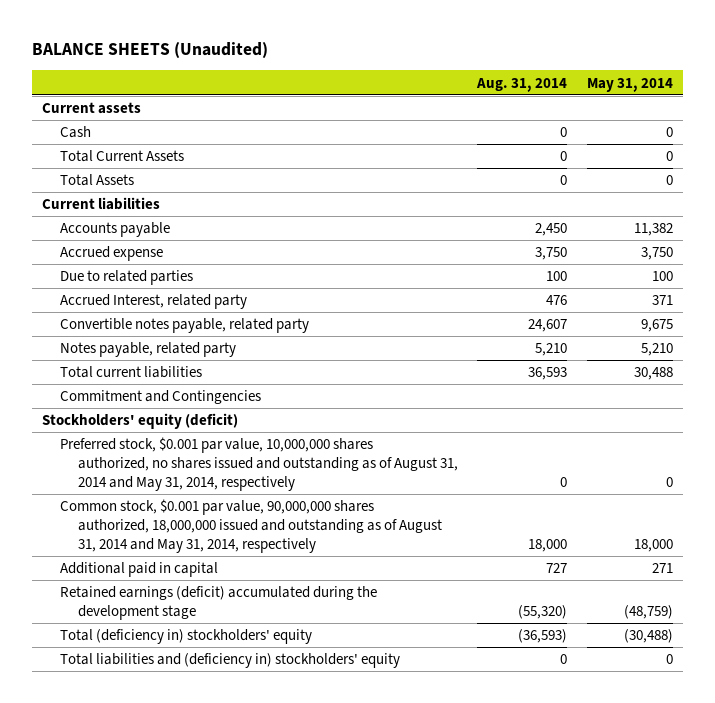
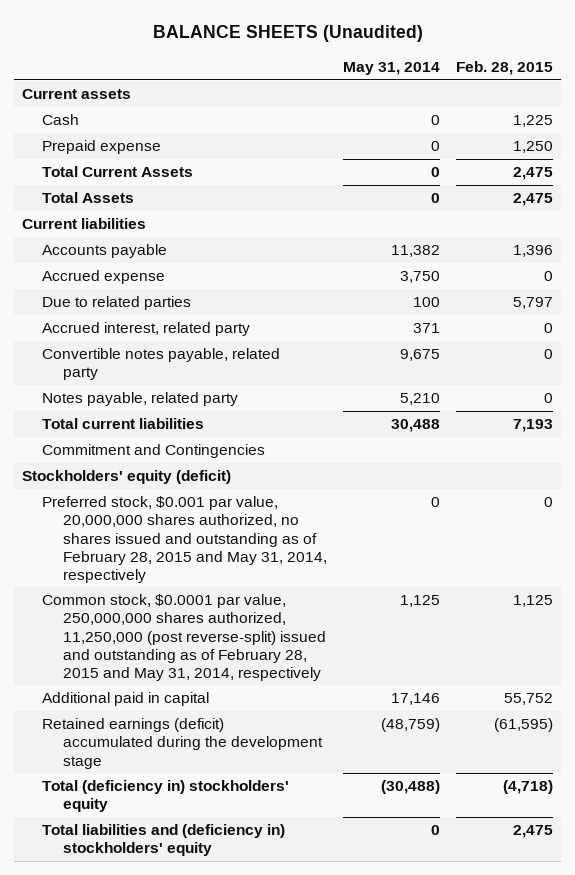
- | Aug. 31, 2014 | May 31, 2014
+ | May 31, 2014 | Feb. 28, 2015
+ Prepaid expense | 0 | 1,250
- Accrued Interest, related party | 476 | 371
+ Accrued interest, related party | 371 | 0
- Preferred stock, $0.001 par value, 10,000,000 shares authorized, no shares issued and outstanding as of August 31, 2014 and May 31, 2014, respectively | 0 | 0
- Common stock, $0.001 par value, 90,000,000 shares authorized, 18,000,000 issued and outstanding as of August 31, 2014 and May 31, 2014, respectively | 18,000 | 18,000
- Additional paid in capital | 727 | 271
+ Preferred stock, $0.001 par value, 20,000,000 shares authorized, no shares issued and outstanding as of February 28, 2015 and May 31, 2014, respectively | 0 | 0
+ Common stock, $0.0001 par value, 250,000,000 shares authorized, 11,250,000 (post reverse-split) issued and outstanding as of February 28, 2015 and May 31, 2014, respectively | 1,125 | 1,125
+ Additional paid in capital | 17,146 | 55,752

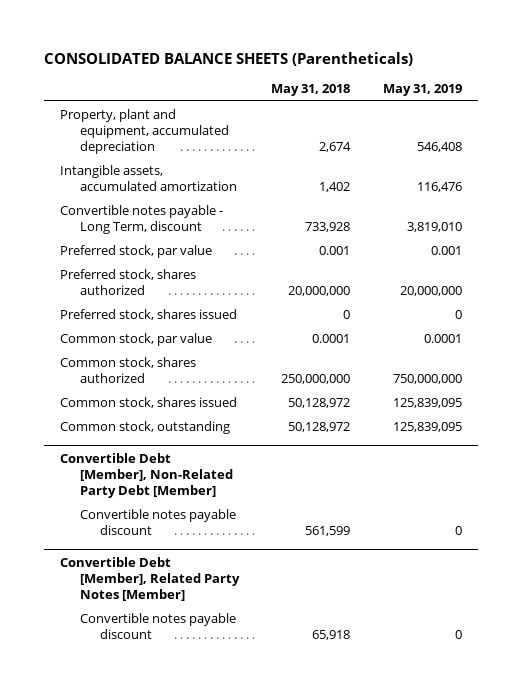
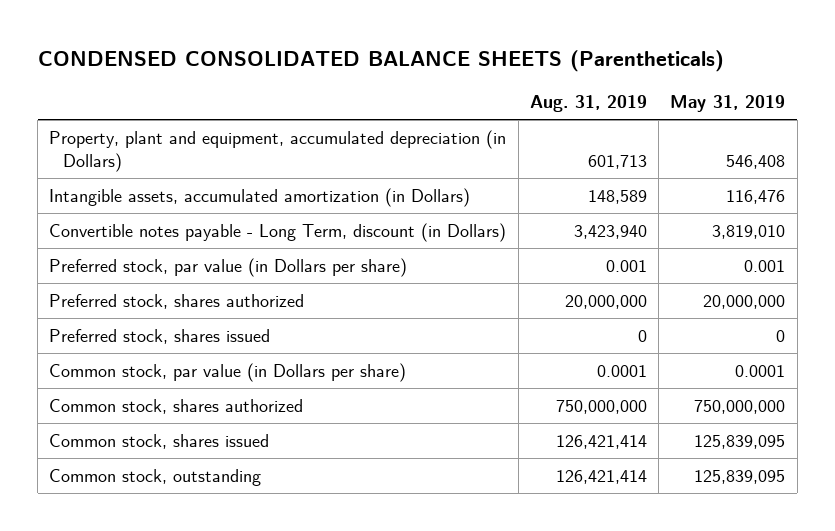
- CONSOLIDATED BALANCE SHEETS (Parentheticals)
+ CONDENSED CONSOLIDATED BALANCE SHEETS (Parentheticals)
- | May 31, 2018 | May 31, 2019
+ | Aug. 31, 2019 | May 31, 2019
- Property, plant and equipment, accumulated depreciation | 2,674 | 546,408
- Intangible assets, accumulated amortization | 1,402 | 116,476
- Convertible notes payable - Long Term, discount | 733,928 | 3,819,010
- Preferred stock, par value | 0.001 | 0.001
+ Property, plant and equipment, accumulated depreciation (in Dollars) | 601,713 | 546,408
+ Intangible assets, accumulated amortization (in Dollars) | 148,589 | 116,476
+ Convertible notes payable - Long Term, discount (in Dollars) | 3,423,940 | 3,819,010
+ Preferred stock, par value (in Dollars per share) | 0.001 | 0.001
- Common stock, par value | 0.0001 | 0.0001
+ Common stock, par value (in Dollars per share) | 0.0001 | 0.0001
- Convertible Debt [Member], Non-Related Party Debt [Member]
- Convertible notes payable discount | 561,599 | 0
- Convertible Debt [Member], Related Party Notes [Member]
- Convertible notes payable discount | 65,918 | 0

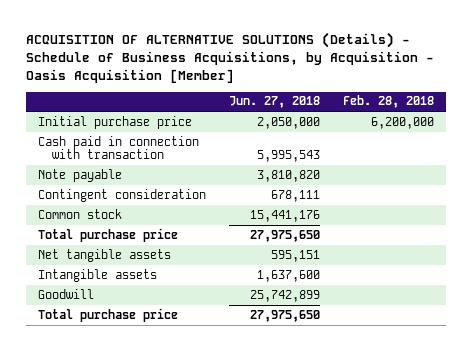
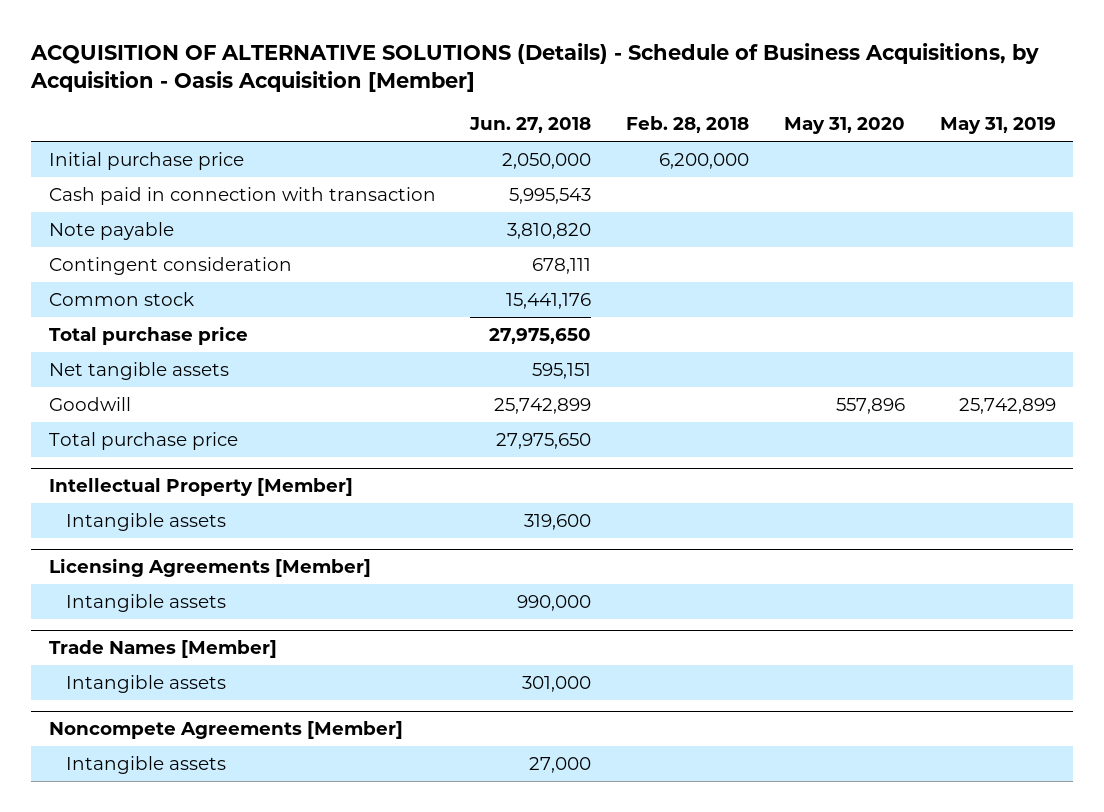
- | Jun. 27, 2018 | Feb. 28, 2018
+ | Jun. 27, 2018 | Feb. 28, 2018 | May 31, 2020 | May 31, 2019
- Intangible assets | 1,637,600 |
+ Intellectual Property [Member]
+ Intangible assets | 319,600 | | |
+ Licensing Agreements [Member]
+ Intangible assets | 990,000 | | |
+ Trade Names [Member]
+ Intangible assets | 301,000 | | |
+ Noncompete Agreements [Member]
+ Intangible assets | 27,000 | | |

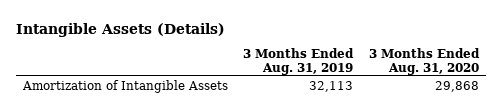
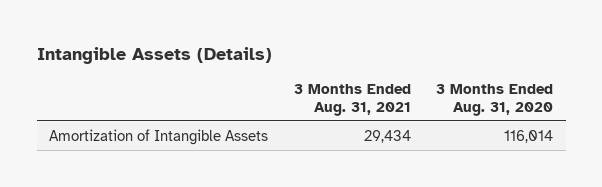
- | 3 Months Ended Aug. 31, 2019 | 3 Months Ended Aug. 31, 2020
+ | 3 Months Ended Aug. 31, 2021 | 3 Months Ended Aug. 31, 2020
- Amortization of Intangible Assets | 32,113 | 29,868
+ Amortization of Intangible Assets | 29,434 | 116,014

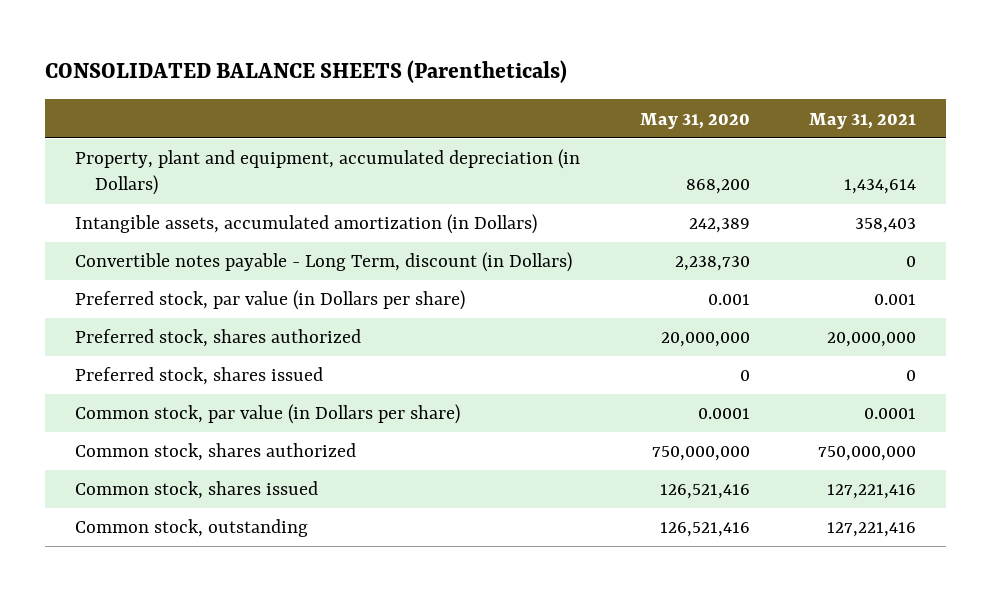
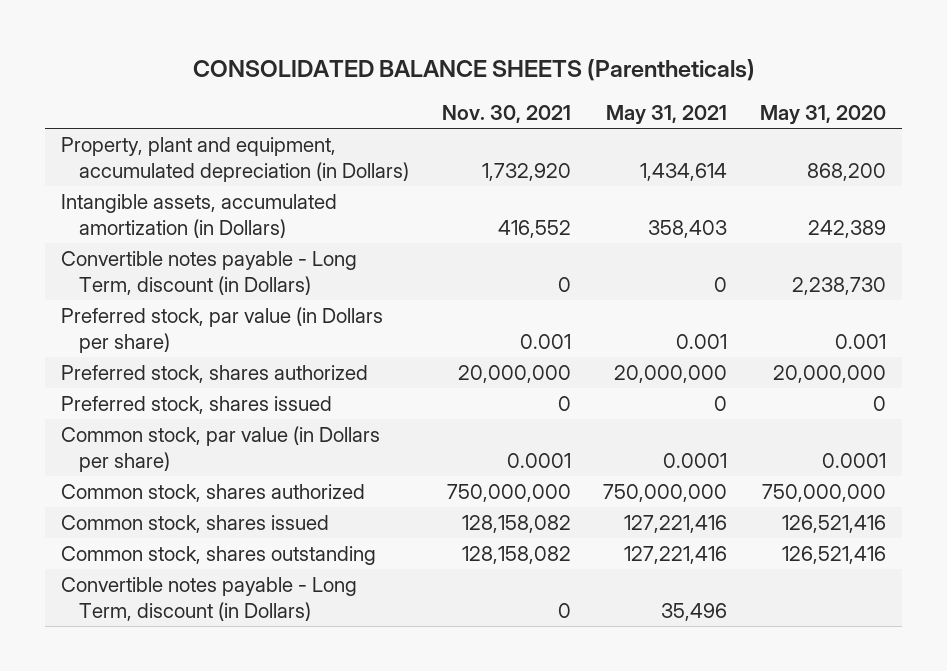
- | May 31, 2020 | May 31, 2021
+ | Nov. 30, 2021 | May 31, 2021 | May 31, 2020
- Common stock, outstanding | 126,521,416 | 127,221,416
+ Common stock, shares outstanding | 128,158,082 | 127,221,416 | 126,521,416
+ Convertible notes payable - Long Term, discount (in Dollars) | 0 | 35,496 |

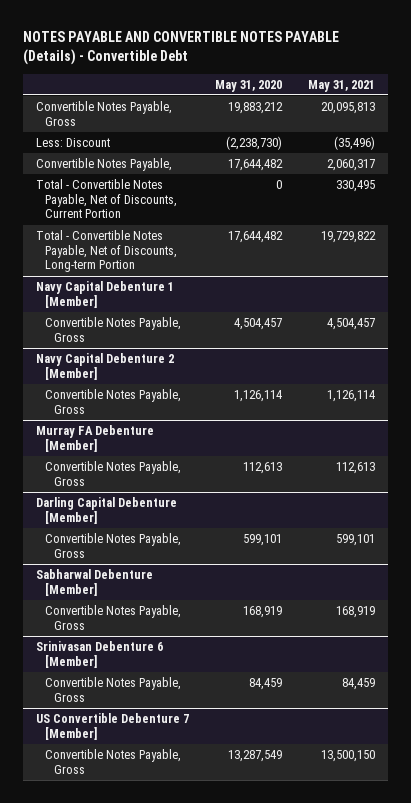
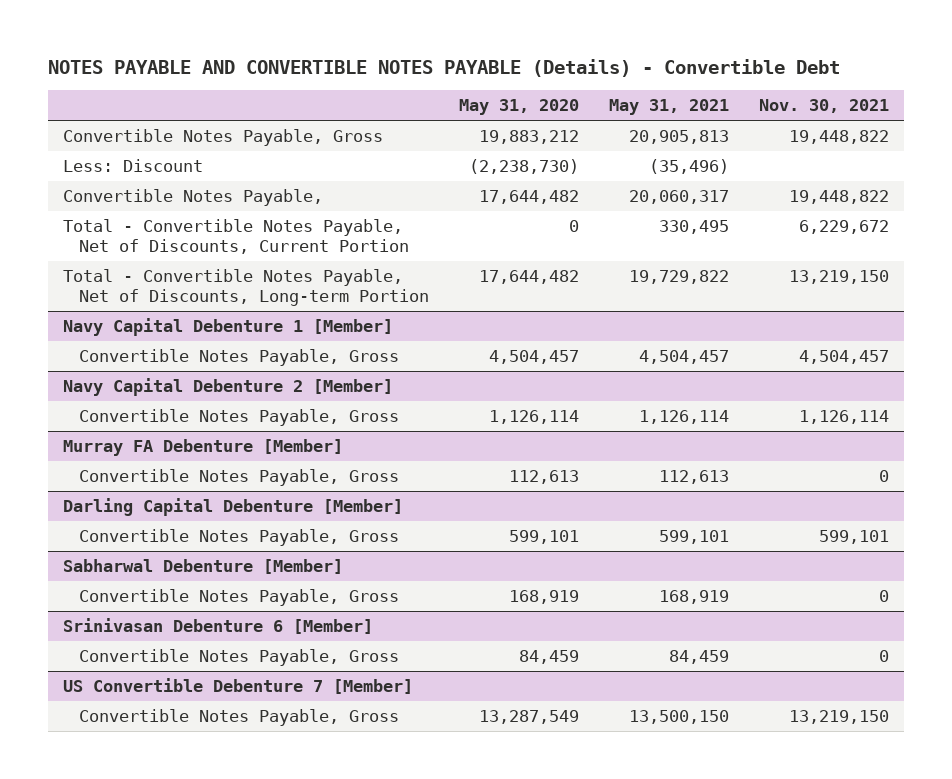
- | May 31, 2020 | May 31, 2021
+ | May 31, 2020 | May 31, 2021 | Nov. 30, 2021
- Convertible Notes Payable, Gross | 19,883,212 | 20,095,813
+ Convertible Notes Payable, Gross | 19,883,212 | 20,905,813 | 19,448,822
- Convertible Notes Payable, | 17,644,482 | 2,060,317
+ Convertible Notes Payable, | 17,644,482 | 20,060,317 | 19,448,822

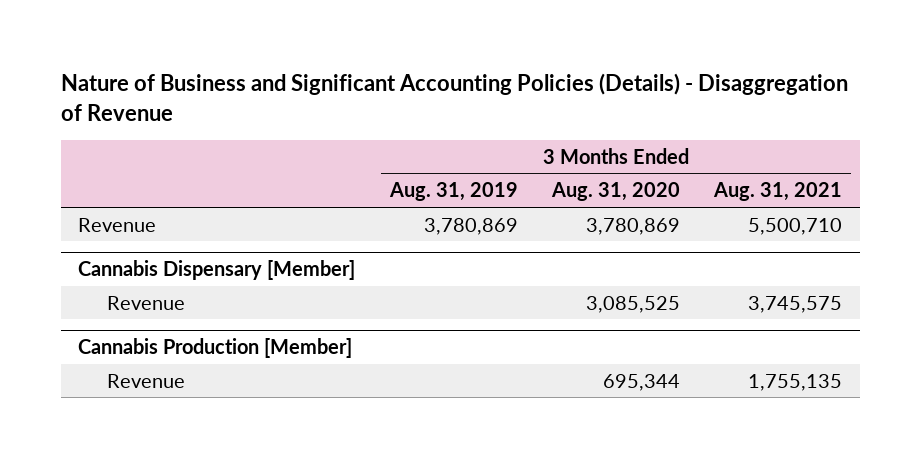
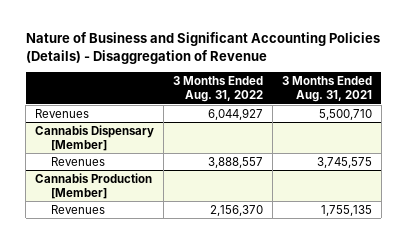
- | 3 Months Ended Aug. 31, 2019 | 3 Months Ended Aug. 31, 2020 | 3 Months Ended Aug. 31, 2021
+ | 3 Months Ended Aug. 31, 2022 | 3 Months Ended Aug. 31, 2021
- Revenue | 3,780,869 | 3,780,869 | 5,500,710
+ Revenues | 6,044,927 | 5,500,710
@ Cannabis Dispensary [Member]
- Revenue | | 3,085,525 | 3,745,575
+ Revenues | 3,888,557 | 3,745,575
@ Cannabis Production [Member]
- Revenue | | 695,344 | 1,755,135
+ Revenues | 2,156,370 | 1,755,135

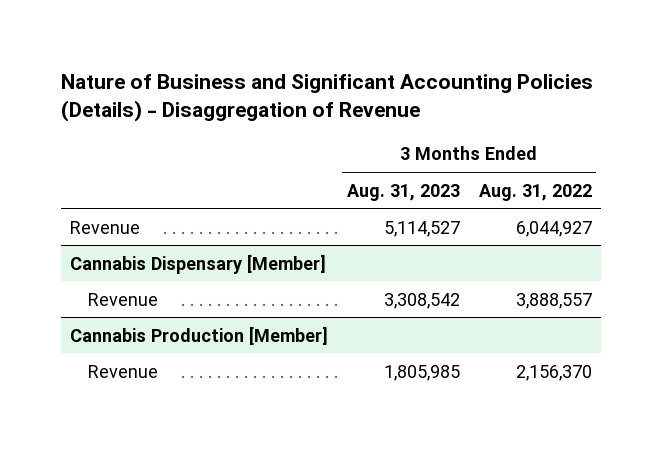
- | 3 Months Ended Aug. 31, 2022 | 3 Months Ended Aug. 31, 2021
+ | 3 Months Ended Aug. 31, 2023 | 3 Months Ended Aug. 31, 2022
- Revenues | 6,044,927 | 5,500,710
+ Revenue | 5,114,527 | 6,044,927
@ Cannabis Dispensary [Member]
- Revenues | 3,888,557 | 3,745,575
+ Revenue | 3,308,542 | 3,888,557
@ Cannabis Production [Member]
- Revenues | 2,156,370 | 1,755,135
+ Revenue | 1,805,985 | 2,156,370

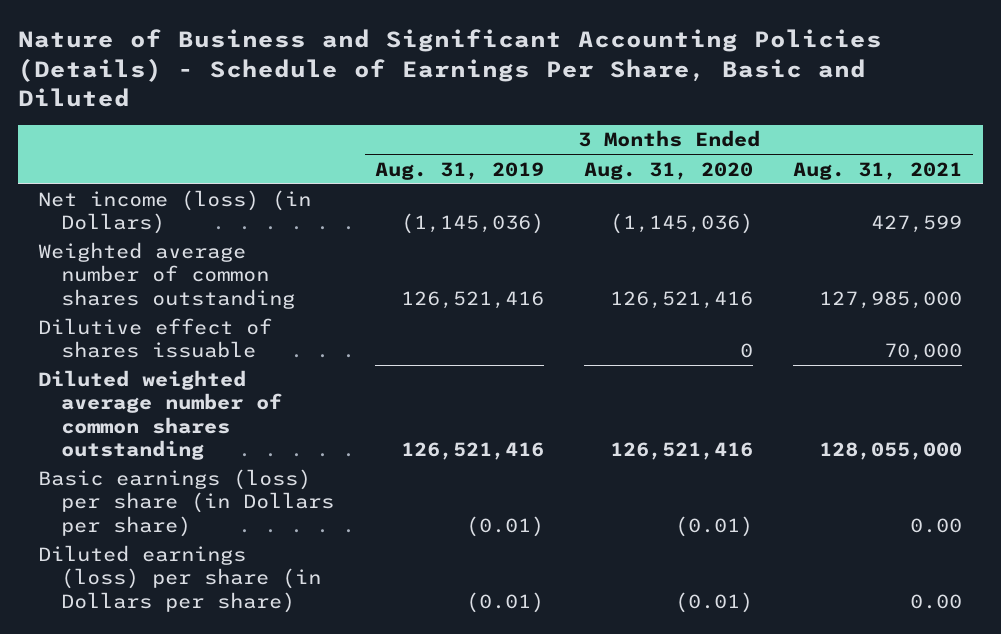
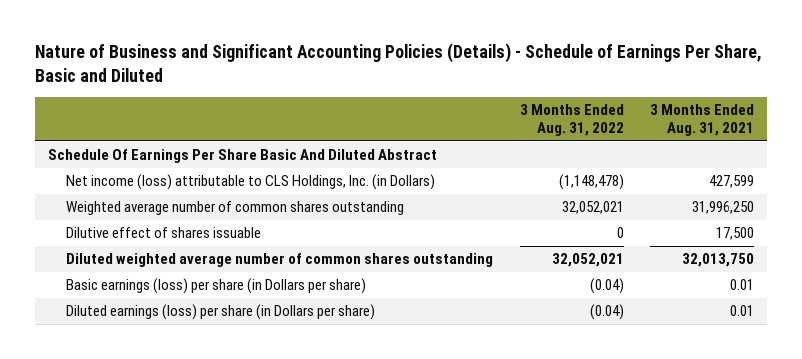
- | 3 Months Ended Aug. 31, 2019 | 3 Months Ended Aug. 31, 2020 | 3 Months Ended Aug. 31, 2021
+ | 3 Months Ended Aug. 31, 2022 | 3 Months Ended Aug. 31, 2021
- Net income (loss) (in Dollars) | (1,145,036) | (1,145,036) | 427,599
- Weighted average number of common shares outstanding | 126,521,416 | 126,521,416 | 127,985,000
- Dilutive effect of shares issuable | | 0 | 70,000
- Diluted weighted average number of common shares outstanding | 126,521,416 | 126,521,416 | 128,055,000
- Basic earnings (loss) per share (in Dollars per share) | (0.01) | (0.01) | 0.00
- Diluted earnings (loss) per share (in Dollars per share) | (0.01) | (0.01) | 0.00
+ Schedule Of Earnings Per Share Basic And Diluted Abstract
+ Net income (loss) attributable to CLS Holdings, Inc. (in Dollars) | (1,148,478) | 427,599
+ Weighted average number of common shares outstanding | 32,052,021 | 31,996,250
+ Dilutive effect of shares issuable | 0 | 17,500
+ Diluted weighted average number of common shares outstanding | 32,052,021 | 32,013,750
+ Basic earnings (loss) per share (in Dollars per share) | (0.04) | 0.01
+ Diluted earnings (loss) per share (in Dollars per share) | (0.04) | 0.01

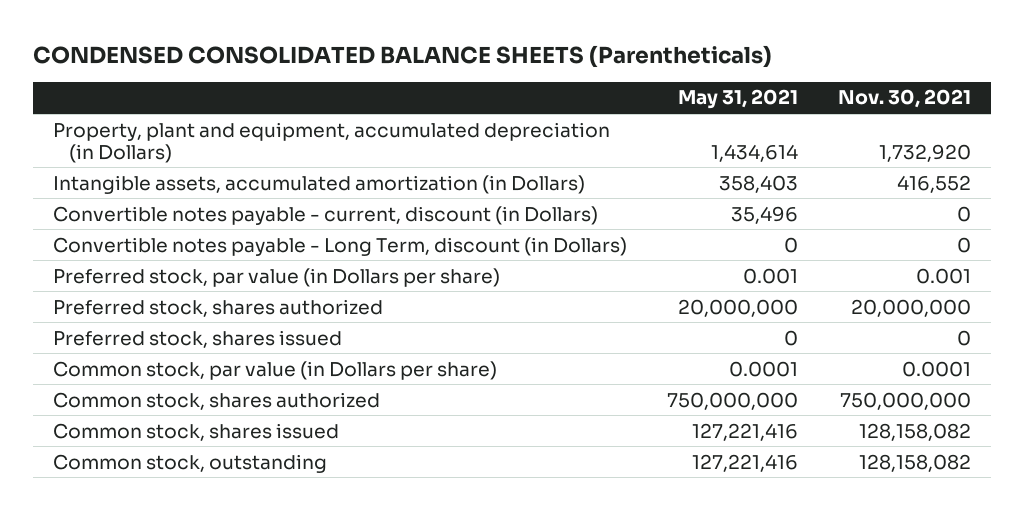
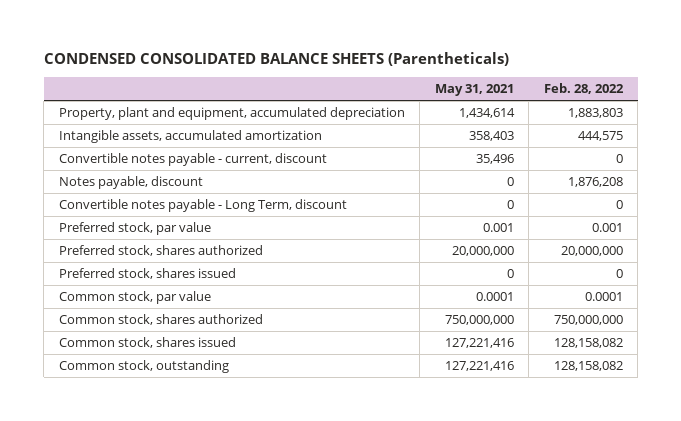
- | May 31, 2021 | Nov. 30, 2021
+ | May 31, 2021 | Feb. 28, 2022
- Property, plant and equipment, accumulated depreciation (in Dollars) | 1,434,614 | 1,732,920
- Intangible assets, accumulated amortization (in Dollars) | 358,403 | 416,552
- Convertible notes payable - current, discount (in Dollars) | 35,496 | 0
- Convertible notes payable - Long Term, discount (in Dollars) | 0 | 0
- Preferred stock, par value (in Dollars per share) | 0.001 | 0.001
+ Property, plant and equipment, accumulated depreciation | 1,434,614 | 1,883,803
+ Intangible assets, accumulated amortization | 358,403 | 444,575
+ Convertible notes payable - current, discount | 35,496 | 0
+ Notes payable, discount | 0 | 1,876,208
+ Convertible notes payable - Long Term, discount | 0 | 0
+ Preferred stock, par value | 0.001 | 0.001
- Common stock, par value (in Dollars per share) | 0.0001 | 0.0001
+ Common stock, par value | 0.0001 | 0.0001

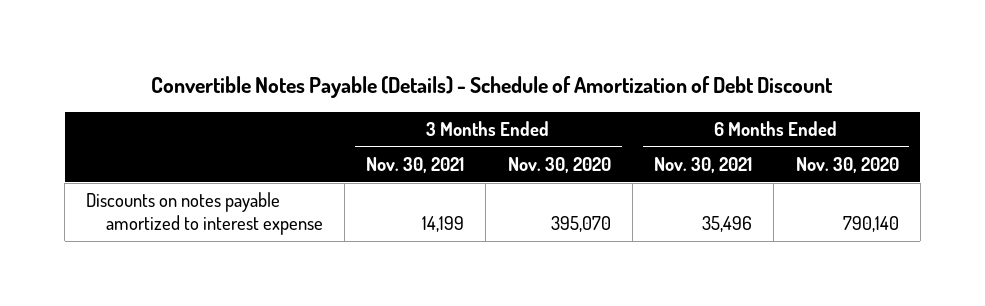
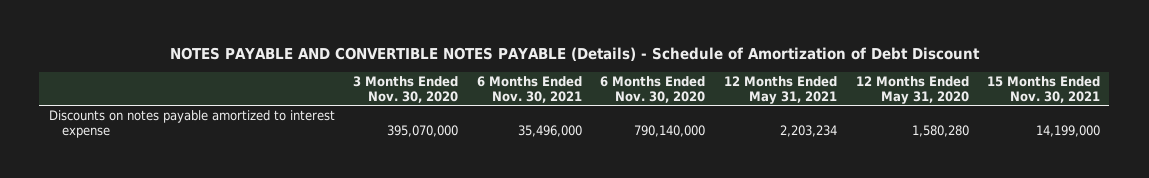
- Convertible Notes Payable (Details) - Schedule of Amortization of Debt Discount
+ NOTES PAYABLE AND CONVERTIBLE NOTES PAYABLE (Details) - Schedule of Amortization of Debt Discount
- | 3 Months Ended Nov. 30, 2021 | 3 Months Ended Nov. 30, 2020 | 6 Months Ended Nov. 30, 2021 | 6 Months Ended Nov. 30, 2020
+ | 3 Months Ended Nov. 30, 2020 | 6 Months Ended Nov. 30, 2021 | 6 Months Ended Nov. 30, 2020 | 12 Months Ended May 31, 2021 | 12 Months Ended May 31, 2020 | 15 Months Ended Nov. 30, 2021
- Discounts on notes payable amortized to interest expense | 14,199 | 395,070 | 35,496 | 790,140
+ Discounts on notes payable amortized to interest expense | 395,070,000 | 35,496,000 | 790,140,000 | 2,203,234 | 1,580,280 | 14,199,000

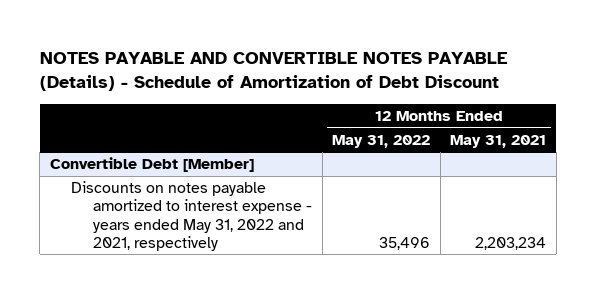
- | 3 Months Ended Nov. 30, 2020 | 6 Months Ended Nov. 30, 2021 | 6 Months Ended Nov. 30, 2020 | 12 Months Ended May 31, 2021 | 12 Months Ended May 31, 2020 | 15 Months Ended Nov. 30, 2021
+ | 12 Months Ended May 31, 2022 | 12 Months Ended May 31, 2021
- Discounts on notes payable amortized to interest expense | 395,070,000 | 35,496,000 | 790,140,000 | 2,203,234 | 1,580,280 | 14,199,000
+ Convertible Debt [Member]
+ Discounts on notes payable amortized to interest expense - years ended May 31, 2022 and 2021, respectively | 35,496 | 2,203,234

